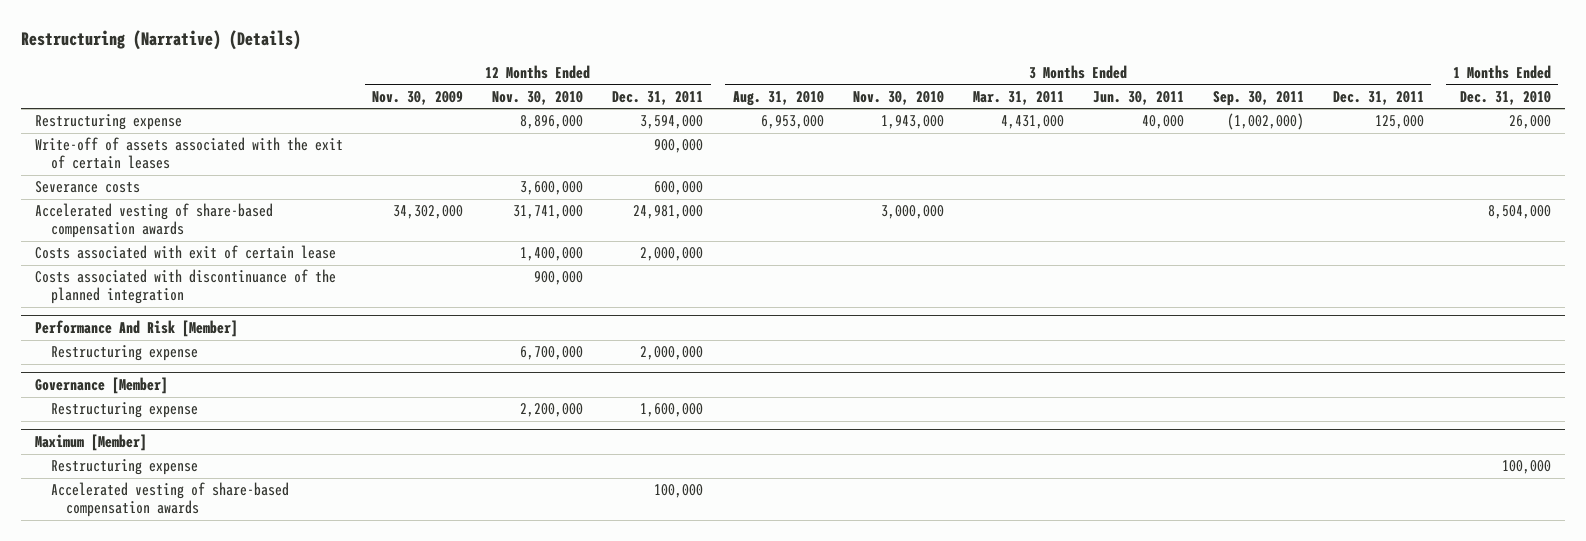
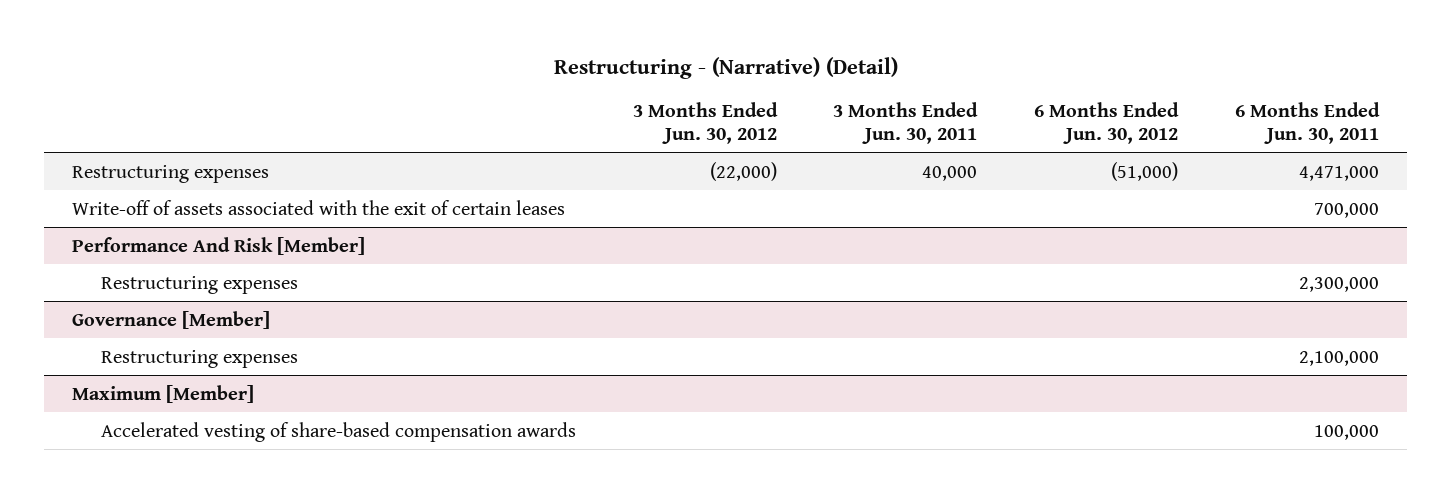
- Restructuring (Narrative) (Details)
+ Restructuring - (Narrative) (Detail)
- | 12 Months Ended Nov. 30, 2009 | 12 Months Ended Nov. 30, 2010 | 12 Months Ended Dec. 31, 2011 | 3 Months Ended Aug. 31, 2010 | 3 Months Ended Nov. 30, 2010 | 3 Months Ended Mar. 31, 2011 | 3 Months Ended Jun. 30, 2011 | 3 Months Ended Sep. 30, 2011 | 3 Months Ended Dec. 31, 2011 | 1 Months Ended Dec. 31, 2010
+ | 3 Months Ended Jun. 30, 2012 | 3 Months Ended Jun. 30, 2011 | 6 Months Ended Jun. 30, 2012 | 6 Months Ended Jun. 30, 2011
- Restructuring expense | | 8,896,000 | 3,594,000 | 6,953,000 | 1,943,000 | 4,431,000 | 40,000 | (1,002,000) | 125,000 | 26,000
+ Restructuring expenses | (22,000) | 40,000 | (51,000) | 4,471,000
- Severance costs | | 3,600,000 | 600,000 | | | | | | |
- Accelerated vesting of share-based compensation awards | 34,302,000 | 31,741,000 | 24,981,000 | | 3,000,000 | | | | | 8,504,000
- Costs associated with exit of certain lease | | 1,400,000 | 2,000,000 | | | | | | |
- Costs associated with discontinuance of the planned integration | | 900,000 | | | | | | | |
@ Performance And Risk [Member]
- Restructuring expense | | 6,700,000 | 2,000,000 | | | | | | |
+ Restructuring expenses | | | | 2,300,000
@ Governance [Member]
- Restructuring expense | | 2,200,000 | 1,600,000 | | | | | | |
+ Restructuring expenses | | | | 2,100,000
@ Maximum [Member]
- Restructuring expense | | | | | | | | | | 100,000

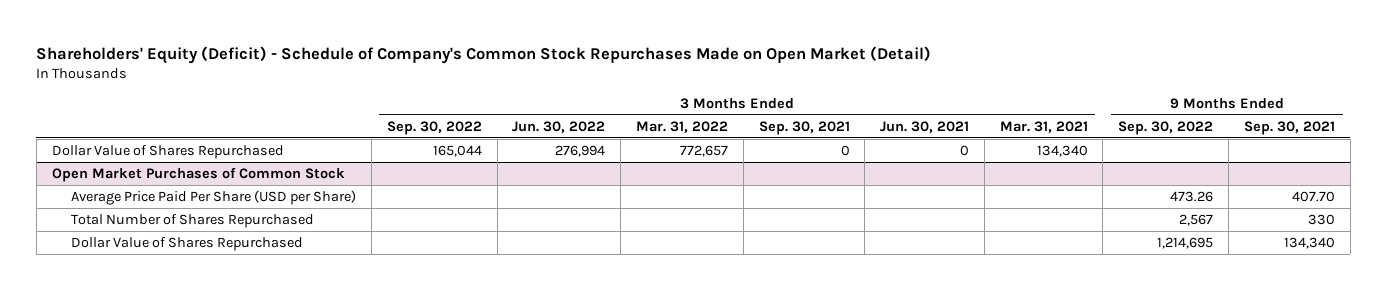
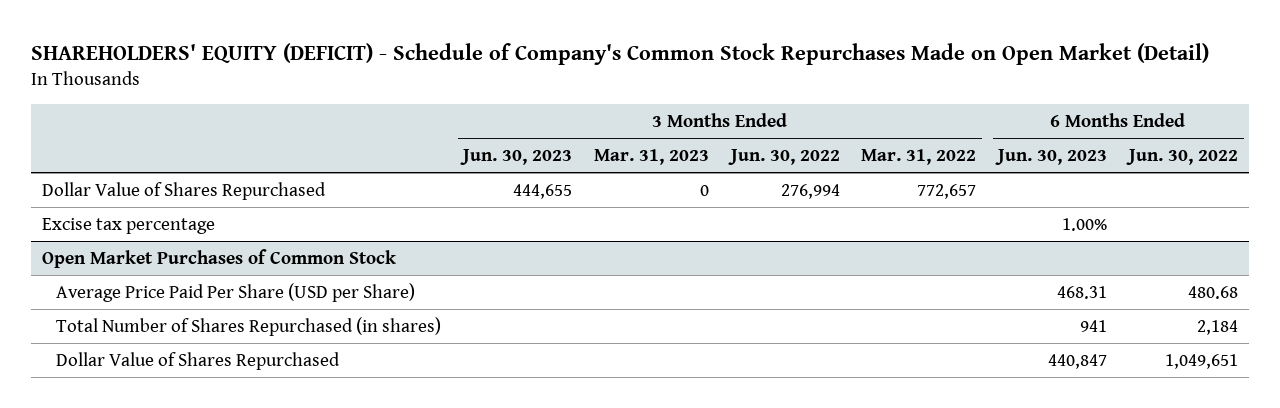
- Shareholders' Equity (Deficit) - Schedule of Company's Common Stock Repurchases Made on Open Market (Detail)
+ SHAREHOLDERS' EQUITY (DEFICIT) - Schedule of Company's Common Stock Repurchases Made on Open Market (Detail)
- | 3 Months Ended Sep. 30, 2022 | 3 Months Ended Jun. 30, 2022 | 3 Months Ended Mar. 31, 2022 | 3 Months Ended Sep. 30, 2021 | 3 Months Ended Jun. 30, 2021 | 3 Months Ended Mar. 31, 2021 | 9 Months Ended Sep. 30, 2022 | 9 Months Ended Sep. 30, 2021
+ | 3 Months Ended Jun. 30, 2023 | 3 Months Ended Mar. 31, 2023 | 3 Months Ended Jun. 30, 2022 | 3 Months Ended Mar. 31, 2022 | 6 Months Ended Jun. 30, 2023 | 6 Months Ended Jun. 30, 2022
+ Excise tax percentage | | | | | 1.00% |
@ Open Market Purchases of Common Stock
- Total Number of Shares Repurchased | | | | | | | 2,567 | 330
+ Total Number of Shares Repurchased (in shares) | | | | | 941 | 2,184

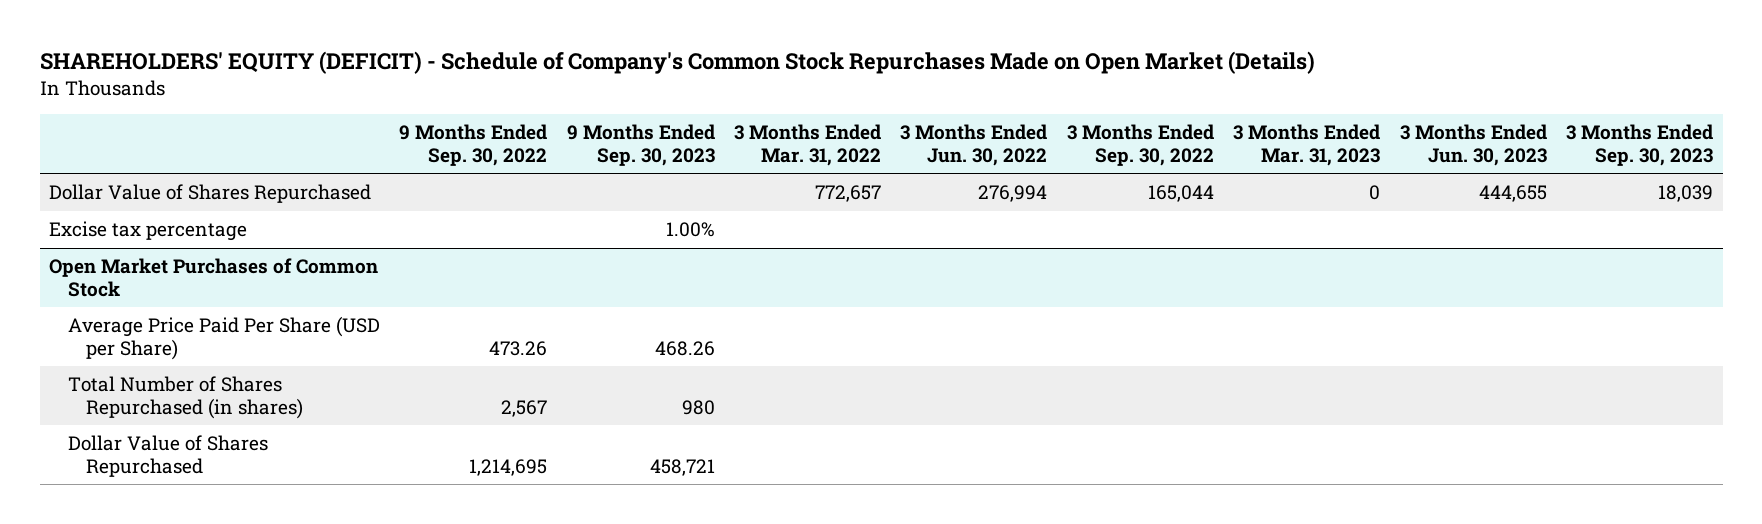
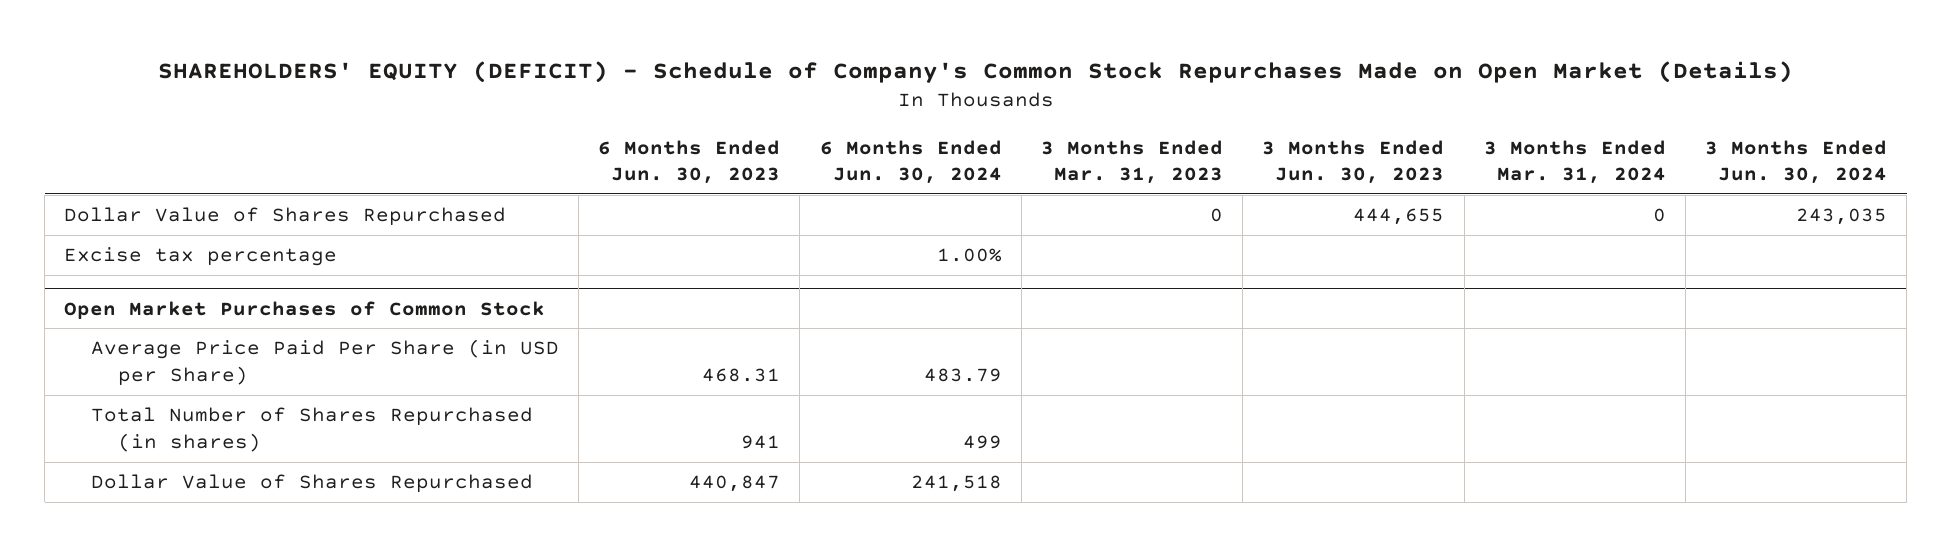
- | 9 Months Ended Sep. 30, 2022 | 9 Months Ended Sep. 30, 2023 | 3 Months Ended Mar. 31, 2022 | 3 Months Ended Jun. 30, 2022 | 3 Months Ended Sep. 30, 2022 | 3 Months Ended Mar. 31, 2023 | 3 Months Ended Jun. 30, 2023 | 3 Months Ended Sep. 30, 2023
+ | 6 Months Ended Jun. 30, 2023 | 6 Months Ended Jun. 30, 2024 | 3 Months Ended Mar. 31, 2023 | 3 Months Ended Jun. 30, 2023 | 3 Months Ended Mar. 31, 2024 | 3 Months Ended Jun. 30, 2024
@ Open Market Purchases of Common Stock
- Average Price Paid Per Share (USD per Share) | 473.26 | 468.26 | | | | | |
+ Average Price Paid Per Share (in USD per Share) | 468.31 | 483.79 | | | |

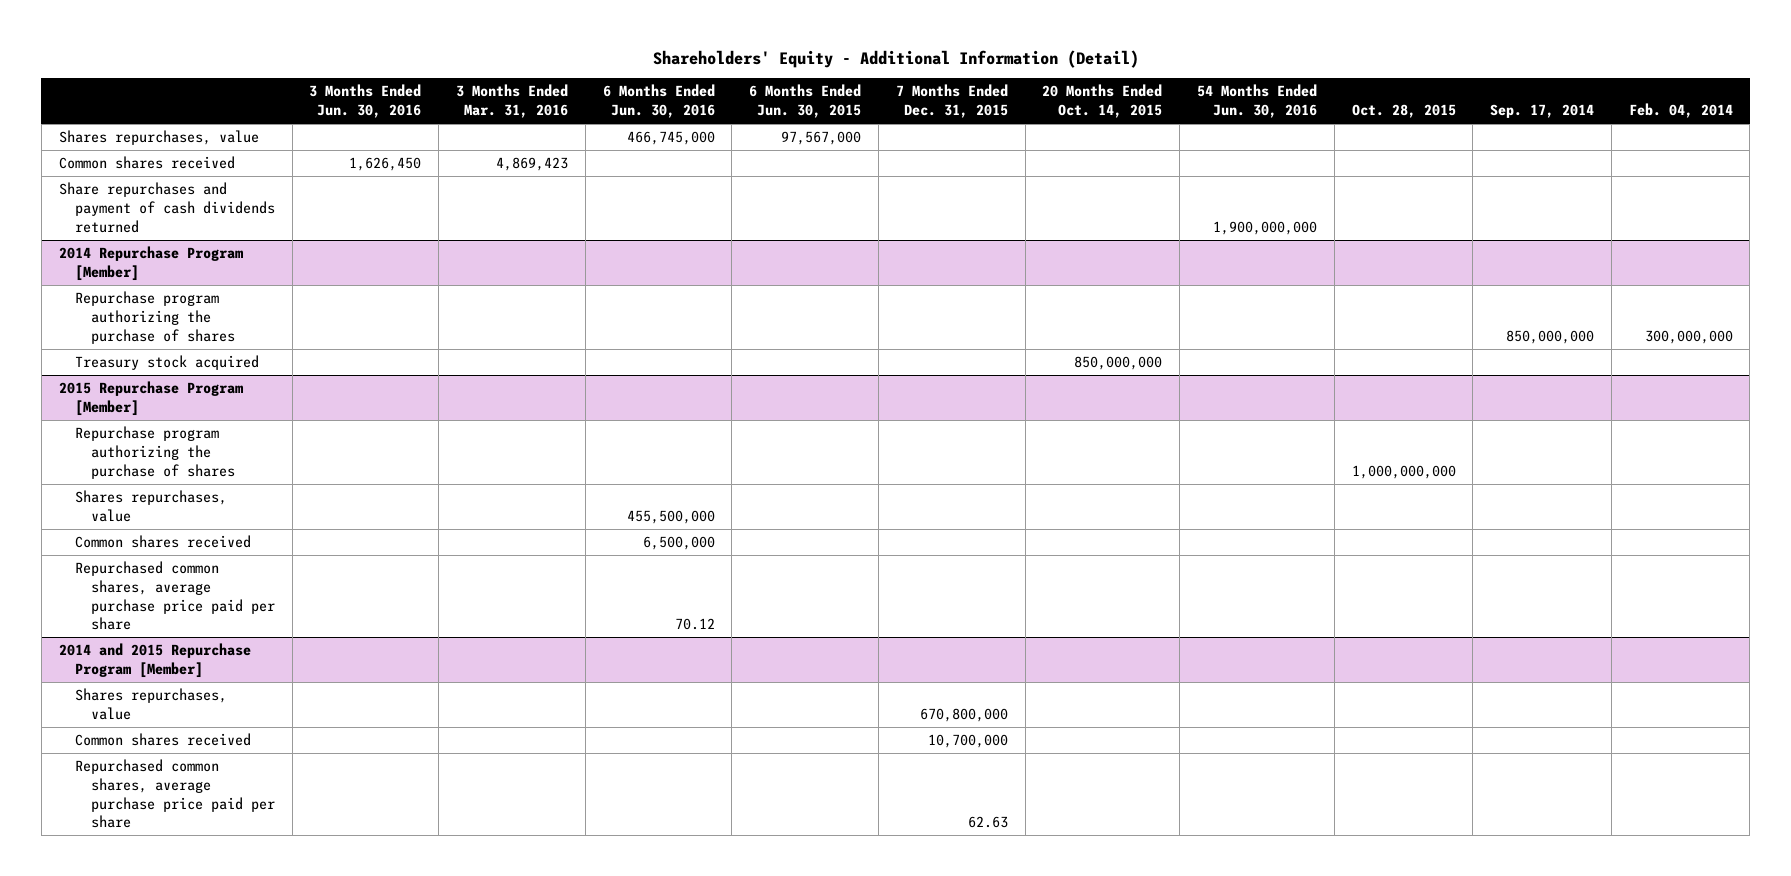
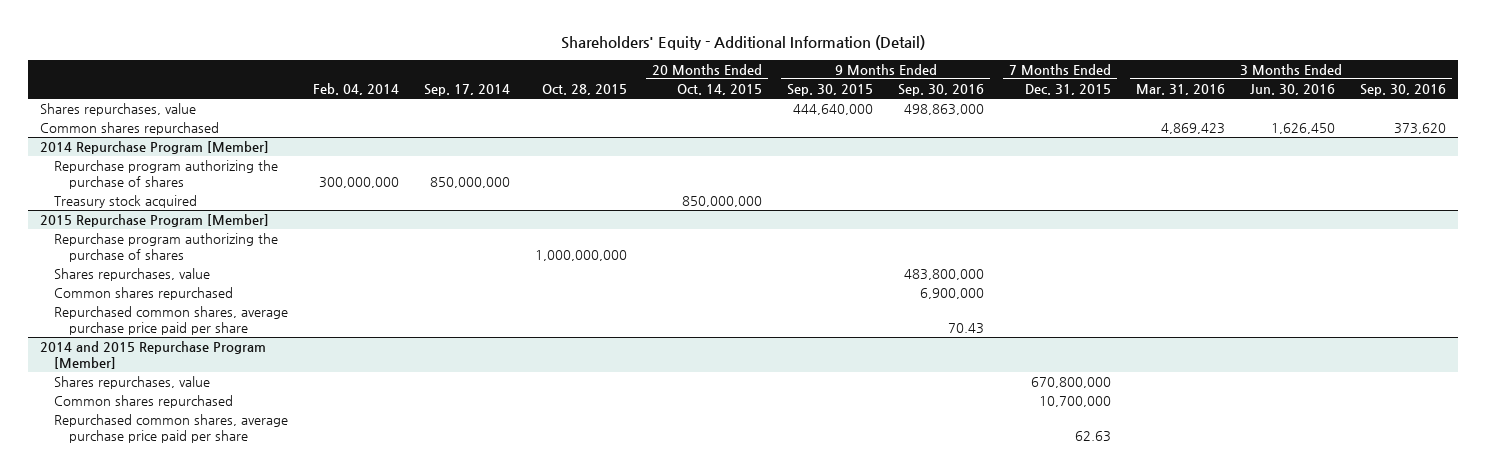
- | 3 Months Ended Jun. 30, 2016 | 3 Months Ended Mar. 31, 2016 | 6 Months Ended Jun. 30, 2016 | 6 Months Ended Jun. 30, 2015 | 7 Months Ended Dec. 31, 2015 | 20 Months Ended Oct. 14, 2015 | 54 Months Ended Jun. 30, 2016 | Oct. 28, 2015 | Sep. 17, 2014 | Feb. 04, 2014
+ | Feb. 04, 2014 | Sep. 17, 2014 | Oct. 28, 2015 | 20 Months Ended Oct. 14, 2015 | 9 Months Ended Sep. 30, 2015 | 9 Months Ended Sep. 30, 2016 | 7 Months Ended Dec. 31, 2015 | 3 Months Ended Mar. 31, 2016 | 3 Months Ended Jun. 30, 2016 | 3 Months Ended Sep. 30, 2016
- Common shares received | 1,626,450 | 4,869,423 | | | | | | | |
- Share repurchases and payment of cash dividends returned | | | | | | | 1,900,000,000 | | |
+ Common shares repurchased | | | | | | | | 4,869,423 | 1,626,450 | 373,620
@ 2015 Repurchase Program [Member]
- Common shares received | | | 6,500,000 | | | | | | |
+ Common shares repurchased | | | | | | 6,900,000 | | | |
@ 2014 and 2015 Repurchase Program [Member]
- Common shares received | | | | | 10,700,000 | | | | |
+ Common shares repurchased | | | | | | | 10,700,000 | | |

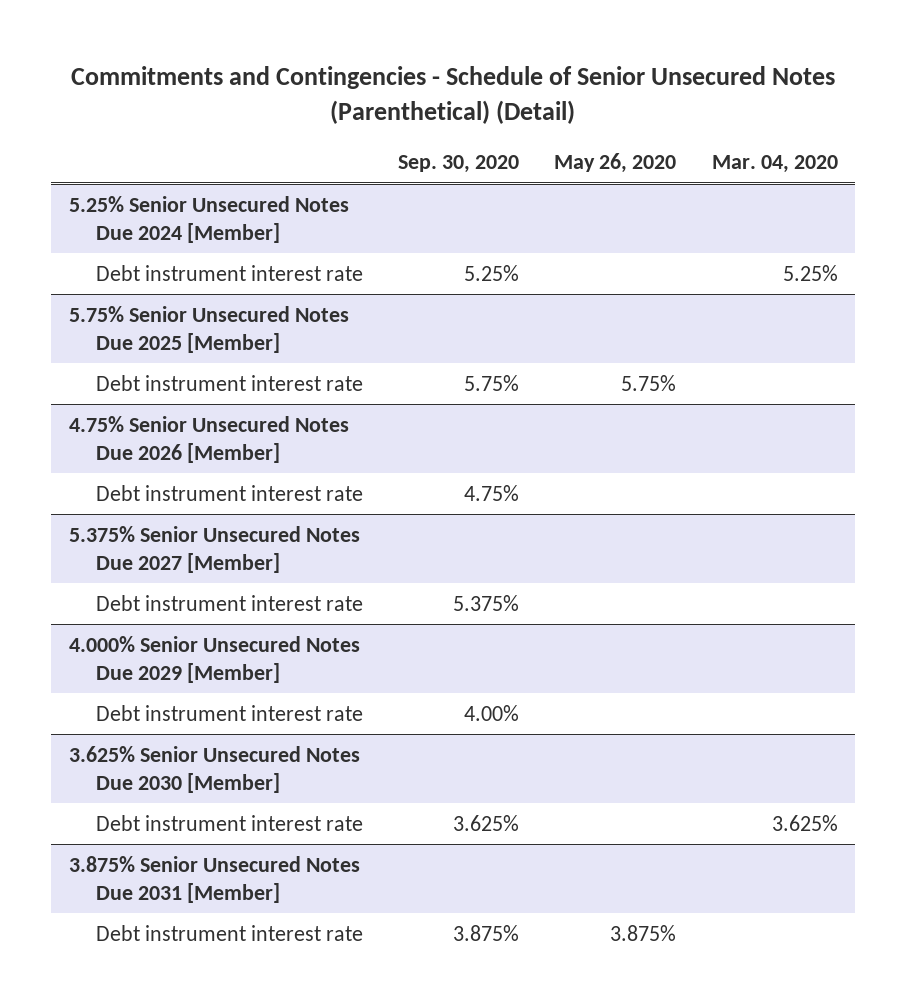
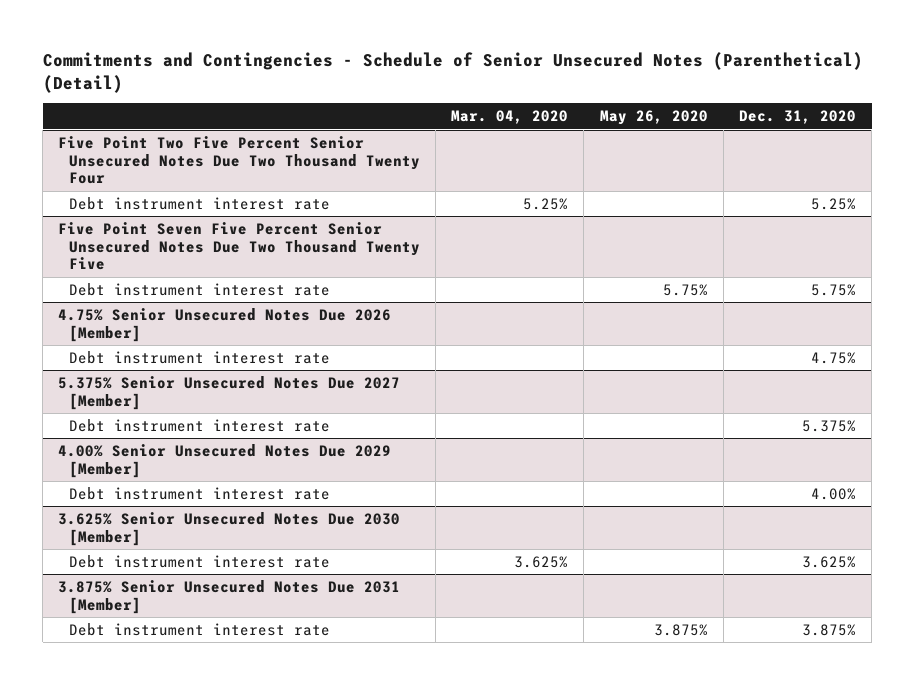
- | Sep. 30, 2020 | May 26, 2020 | Mar. 04, 2020
+ | Mar. 04, 2020 | May 26, 2020 | Dec. 31, 2020
- 5.25% Senior Unsecured Notes Due 2024 [Member]
+ Five Point Two Five Percent Senior Unsecured Notes Due Two Thousand Twenty Four
- 5.75% Senior Unsecured Notes Due 2025 [Member]
+ Five Point Seven Five Percent Senior Unsecured Notes Due Two Thousand Twenty Five
- 4.000% Senior Unsecured Notes Due 2029 [Member]
- Debt instrument interest rate | 4.00% | |
+ 4.00% Senior Unsecured Notes Due 2029 [Member]
+ Debt instrument interest rate | | | 4.00%

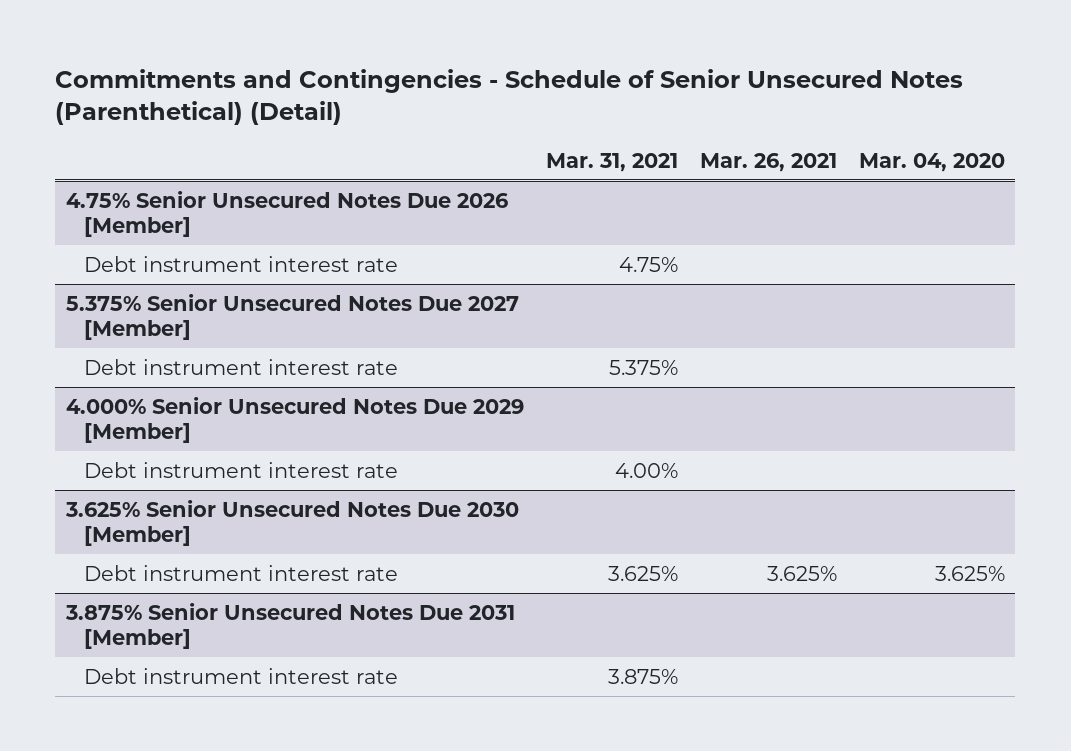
- | Mar. 04, 2020 | May 26, 2020 | Dec. 31, 2020
+ | Mar. 31, 2021 | Mar. 26, 2021 | Mar. 04, 2020
- Five Point Two Five Percent Senior Unsecured Notes Due Two Thousand Twenty Four
- Debt instrument interest rate | 5.25% | | 5.25%
- Five Point Seven Five Percent Senior Unsecured Notes Due Two Thousand Twenty Five
- Debt instrument interest rate | | 5.75% | 5.75%
- 4.00% Senior Unsecured Notes Due 2029 [Member]
- Debt instrument interest rate | | | 4.00%
+ 4.000% Senior Unsecured Notes Due 2029 [Member]
+ Debt instrument interest rate | 4.00% | |

